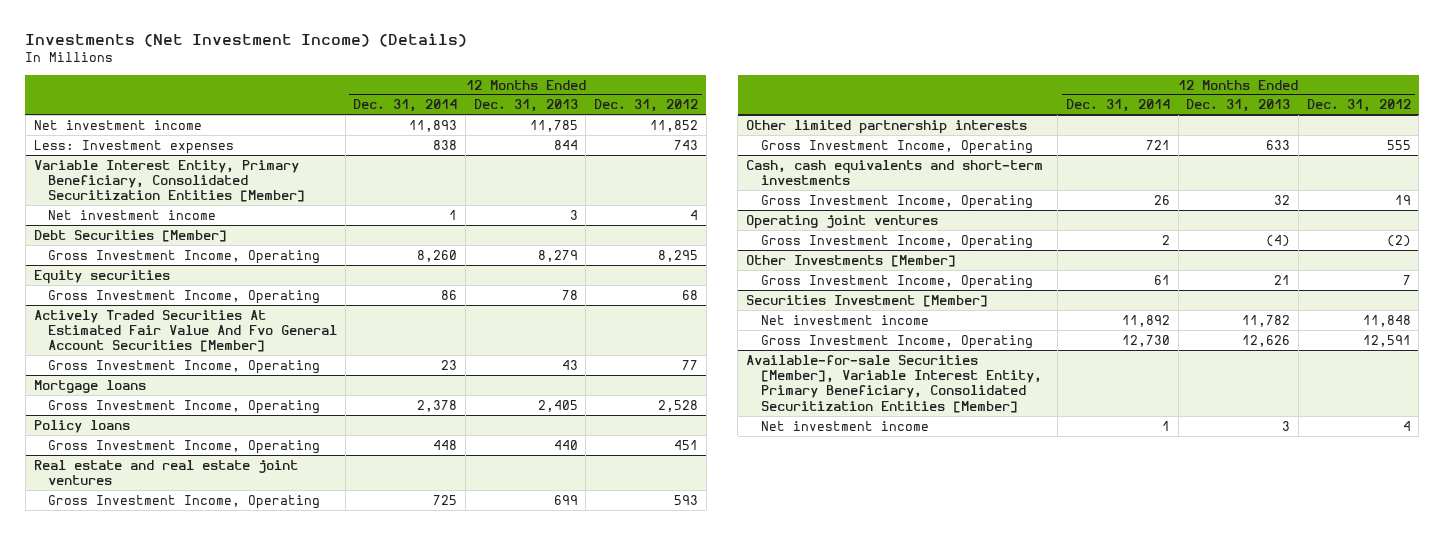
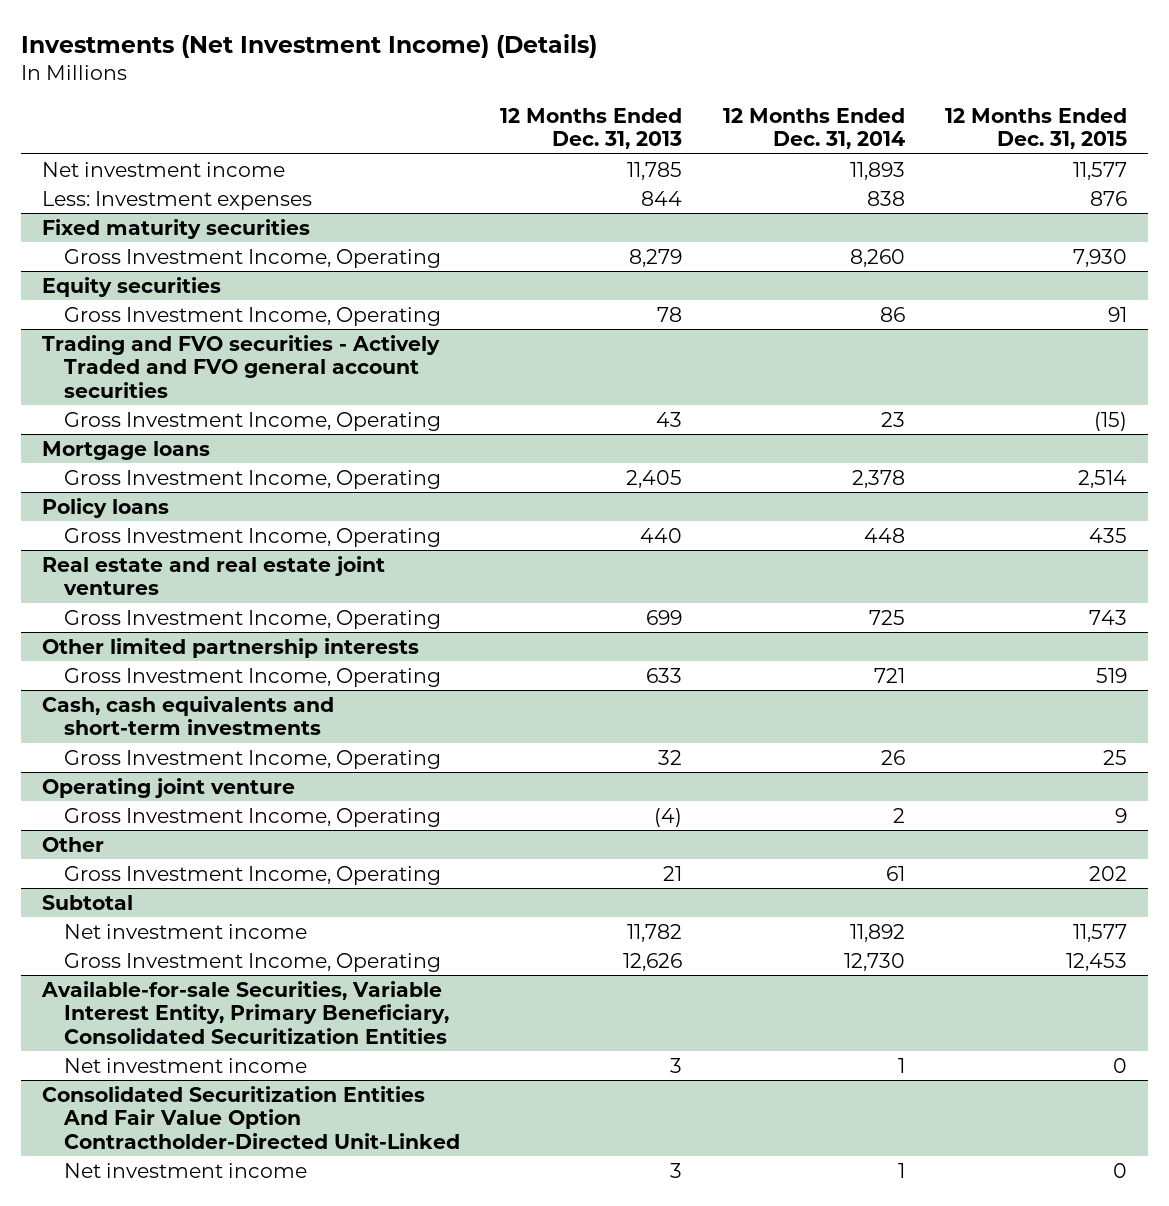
- | 12 Months Ended Dec. 31, 2014 | 12 Months Ended Dec. 31, 2013 | 12 Months Ended Dec. 31, 2012
+ | 12 Months Ended Dec. 31, 2013 | 12 Months Ended Dec. 31, 2014 | 12 Months Ended Dec. 31, 2015
- Variable Interest Entity, Primary Beneficiary, Consolidated Securitization Entities [Member]
- Net investment income | 1 | 3 | 4
- Debt Securities [Member]
+ Fixed maturity securities
- Actively Traded Securities At Estimated Fair Value And Fvo General Account Securities [Member]
+ Trading and FVO securities - Actively Traded and FVO general account securities
- Operating joint ventures
+ Operating joint venture
- Other Investments [Member]
+ Other
- Securities Investment [Member]
+ Subtotal
- Available-for-sale Securities [Member], Variable Interest Entity, Primary Beneficiary, Consolidated Securitization Entities [Member]
+ Available-for-sale Securities, Variable Interest Entity, Primary Beneficiary, Consolidated Securitization Entities
+ Consolidated Securitization Entities And Fair Value Option Contractholder-Directed Unit-Linked
+ Net investment income | 3 | 1 | 0

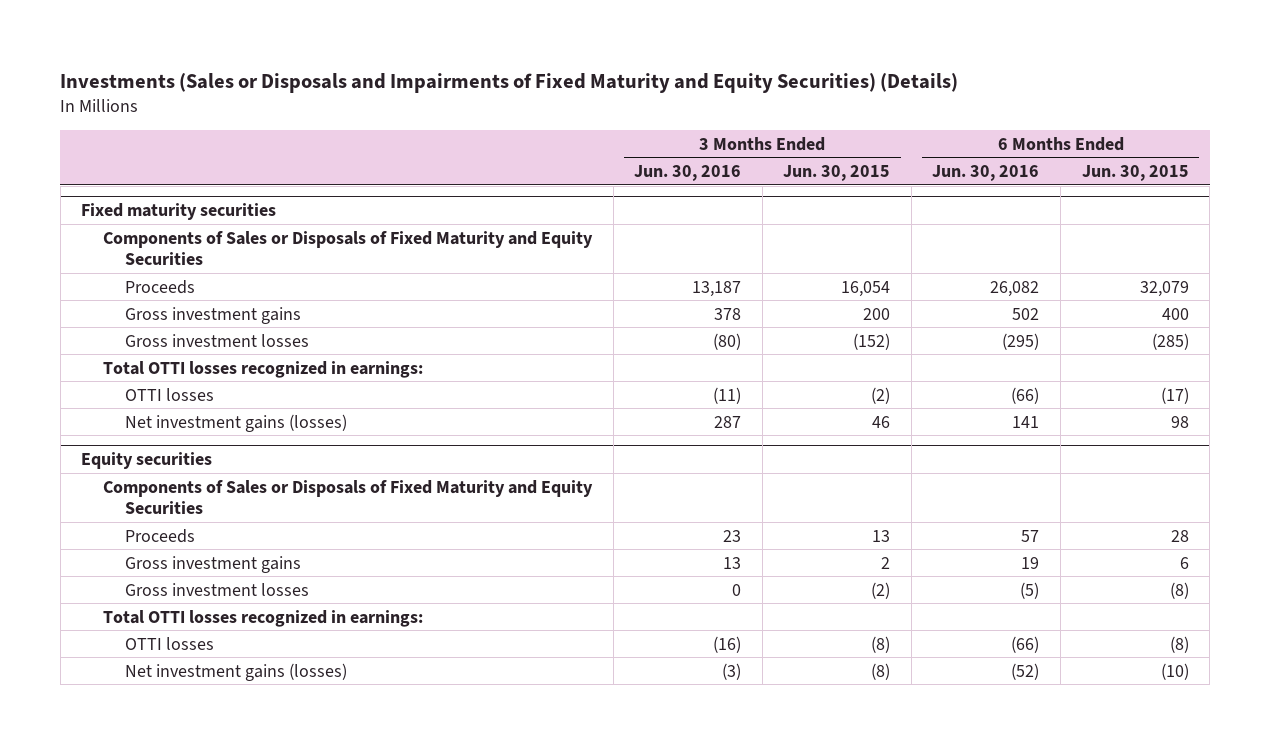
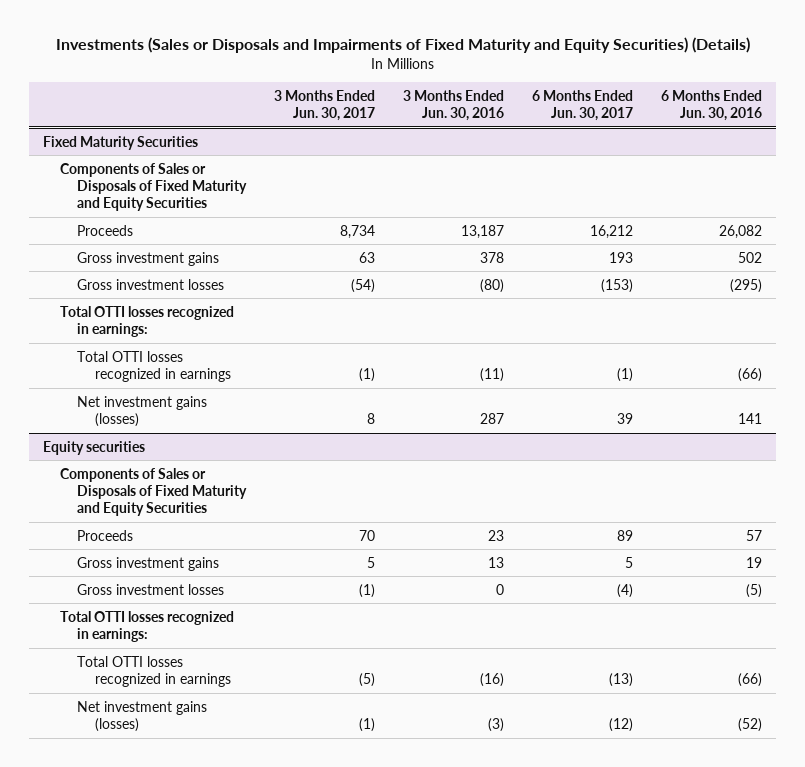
- | 3 Months Ended Jun. 30, 2016 | 3 Months Ended Jun. 30, 2015 | 6 Months Ended Jun. 30, 2016 | 6 Months Ended Jun. 30, 2015
+ | 3 Months Ended Jun. 30, 2017 | 3 Months Ended Jun. 30, 2016 | 6 Months Ended Jun. 30, 2017 | 6 Months Ended Jun. 30, 2016
- Fixed maturity securities
+ Fixed Maturity Securities
- OTTI losses | (11) | (2) | (66) | (17)
+ Total OTTI losses recognized in earnings | (1) | (11) | (1) | (66)
@ Equity securities
- OTTI losses | (16) | (8) | (66) | (8)
+ Total OTTI losses recognized in earnings | (5) | (16) | (13) | (66)

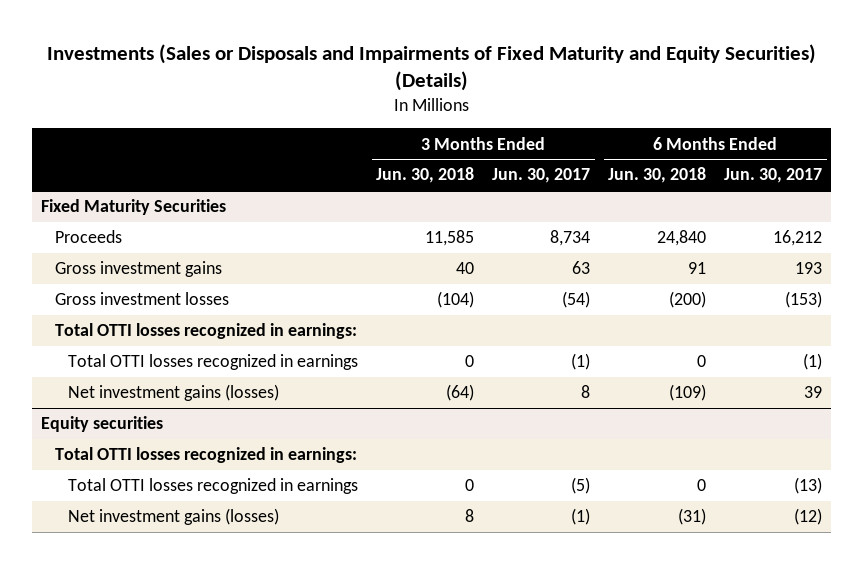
- | 3 Months Ended Jun. 30, 2017 | 3 Months Ended Jun. 30, 2016 | 6 Months Ended Jun. 30, 2017 | 6 Months Ended Jun. 30, 2016
+ | 3 Months Ended Jun. 30, 2018 | 3 Months Ended Jun. 30, 2017 | 6 Months Ended Jun. 30, 2018 | 6 Months Ended Jun. 30, 2017
@ Fixed Maturity Securities
- Components of Sales or Disposals of Fixed Maturity and Equity Securities
@ Equity securities
- Components of Sales or Disposals of Fixed Maturity and Equity Securities
- Proceeds | 70 | 23 | 89 | 57
- Gross investment gains | 5 | 13 | 5 | 19
- Gross investment losses | (1) | 0 | (4) | (5)

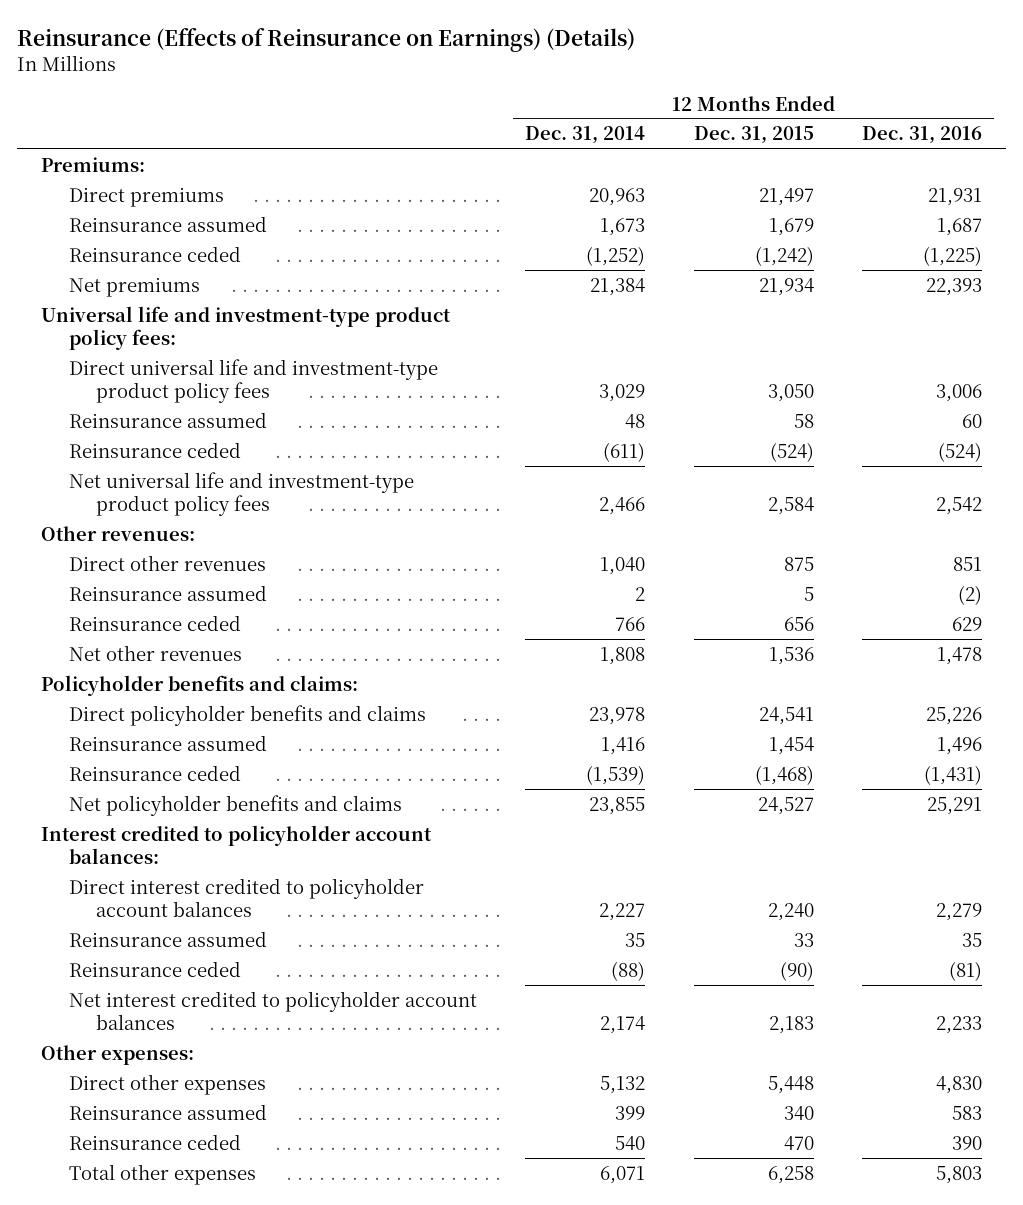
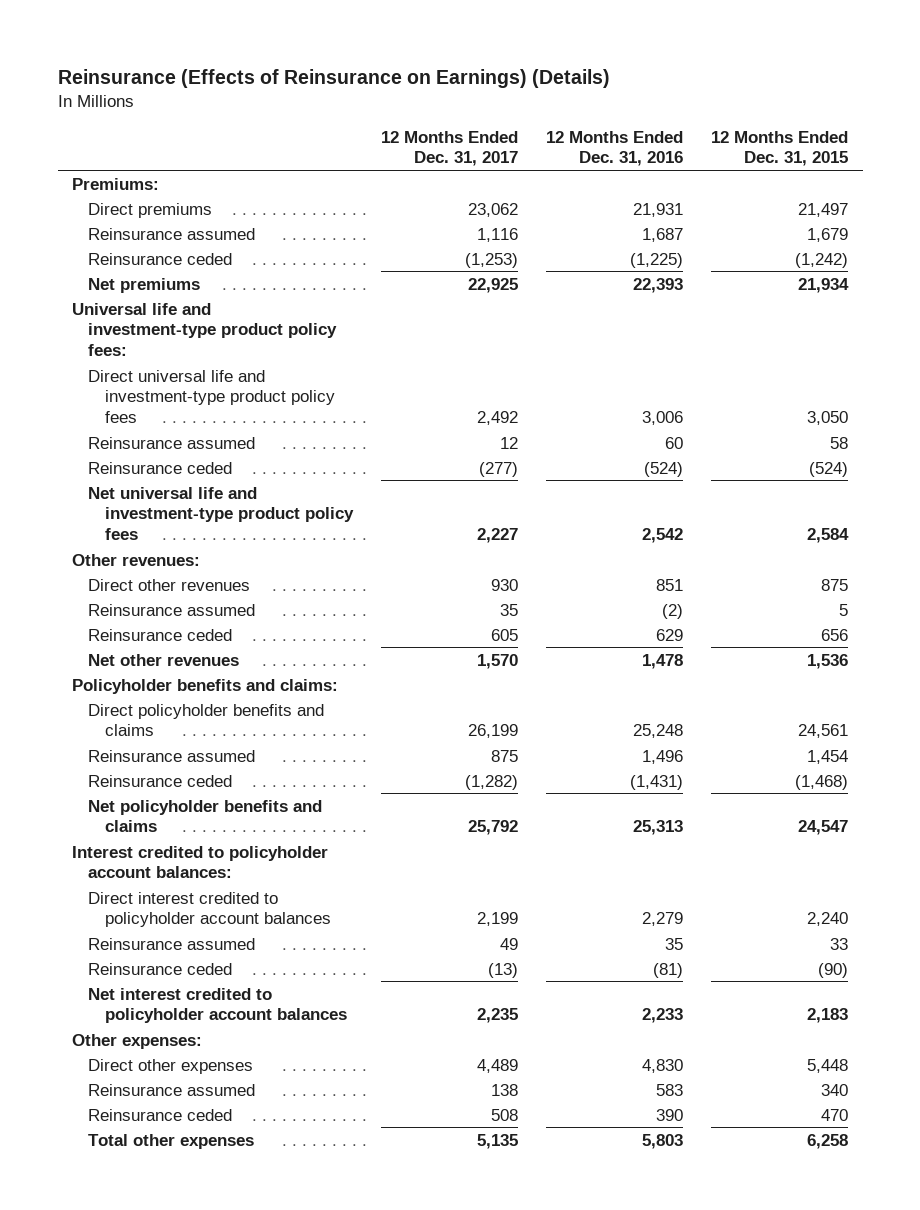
- | 12 Months Ended Dec. 31, 2014 | 12 Months Ended Dec. 31, 2015 | 12 Months Ended Dec. 31, 2016
+ | 12 Months Ended Dec. 31, 2017 | 12 Months Ended Dec. 31, 2016 | 12 Months Ended Dec. 31, 2015
- Direct policyholder benefits and claims | 23,978 | 24,541 | 25,226
+ Direct policyholder benefits and claims | 26,199 | 25,248 | 24,561
- Net policyholder benefits and claims | 23,855 | 24,527 | 25,291
+ Net policyholder benefits and claims | 25,792 | 25,313 | 24,547

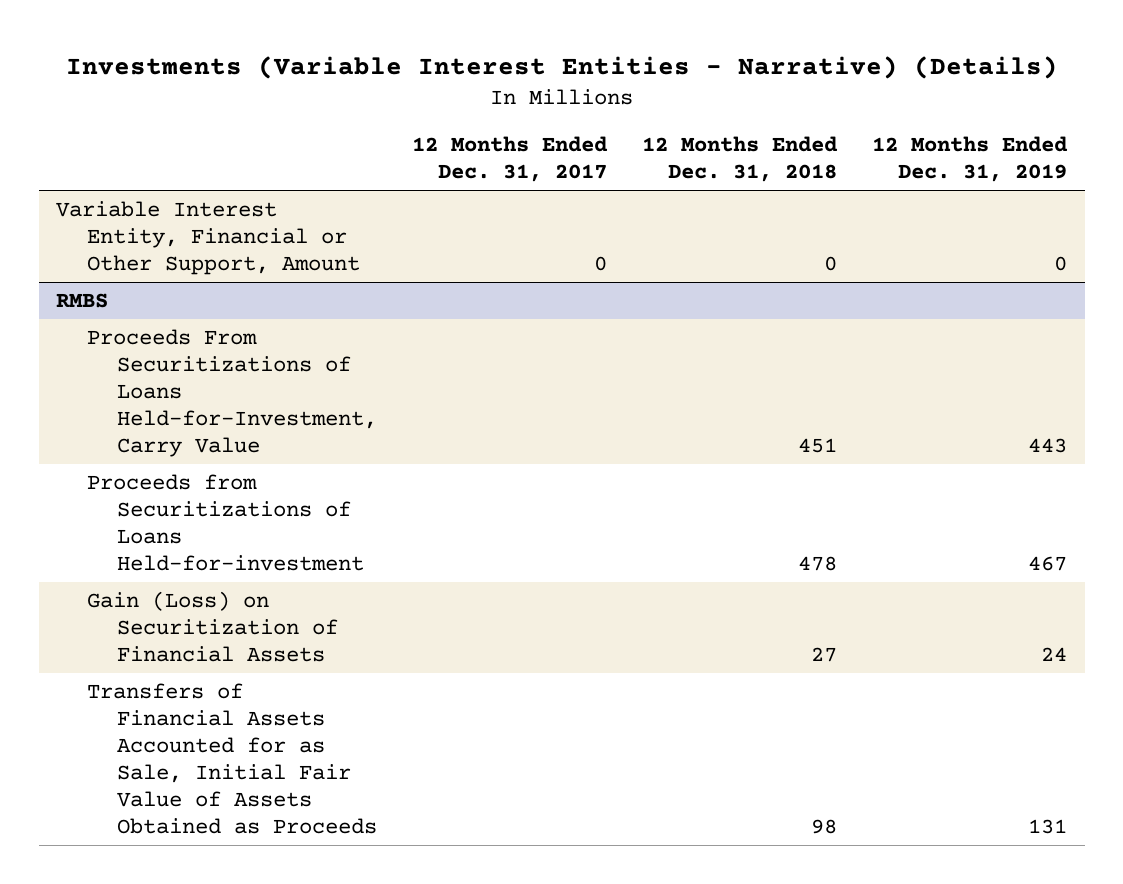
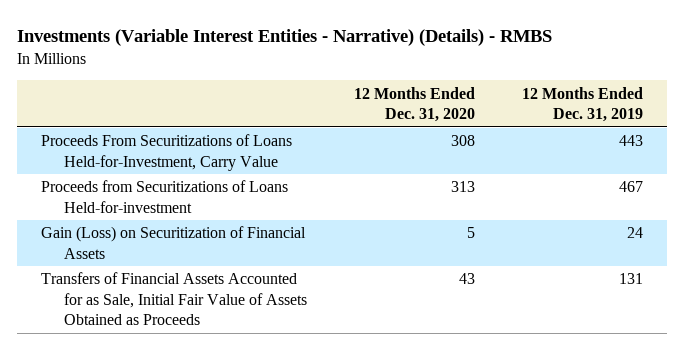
- Investments (Variable Interest Entities - Narrative) (Details)
+ Investments (Variable Interest Entities - Narrative) (Details) - RMBS
- | 12 Months Ended Dec. 31, 2017 | 12 Months Ended Dec. 31, 2018 | 12 Months Ended Dec. 31, 2019
+ | 12 Months Ended Dec. 31, 2020 | 12 Months Ended Dec. 31, 2019
- Variable Interest Entity, Financial or Other Support, Amount | 0 | 0 | 0
- RMBS

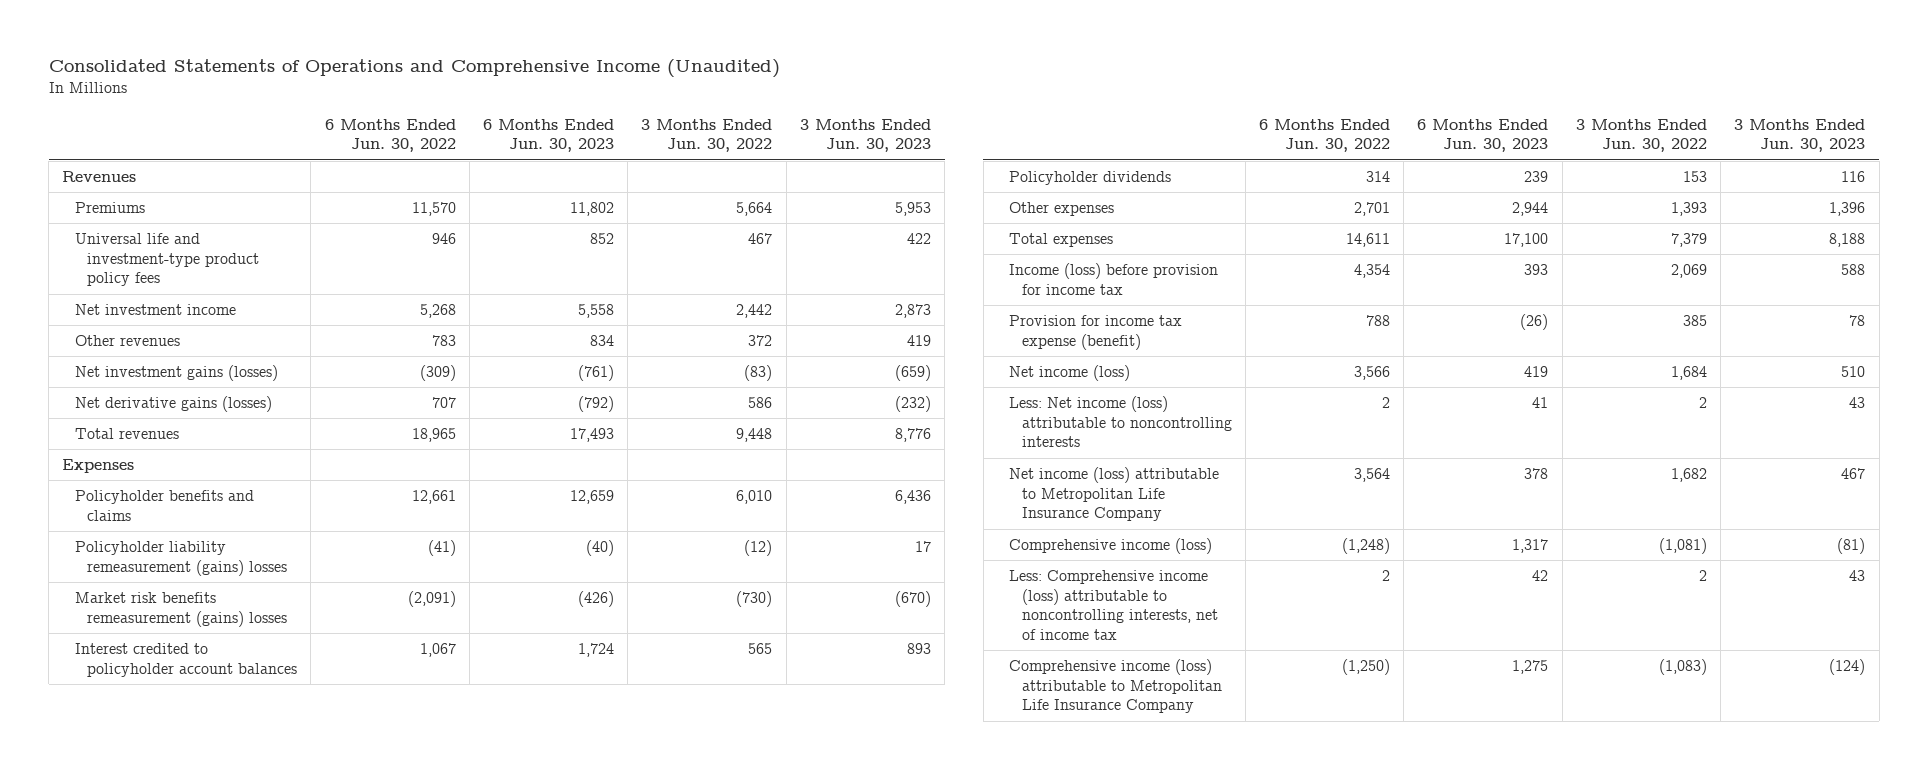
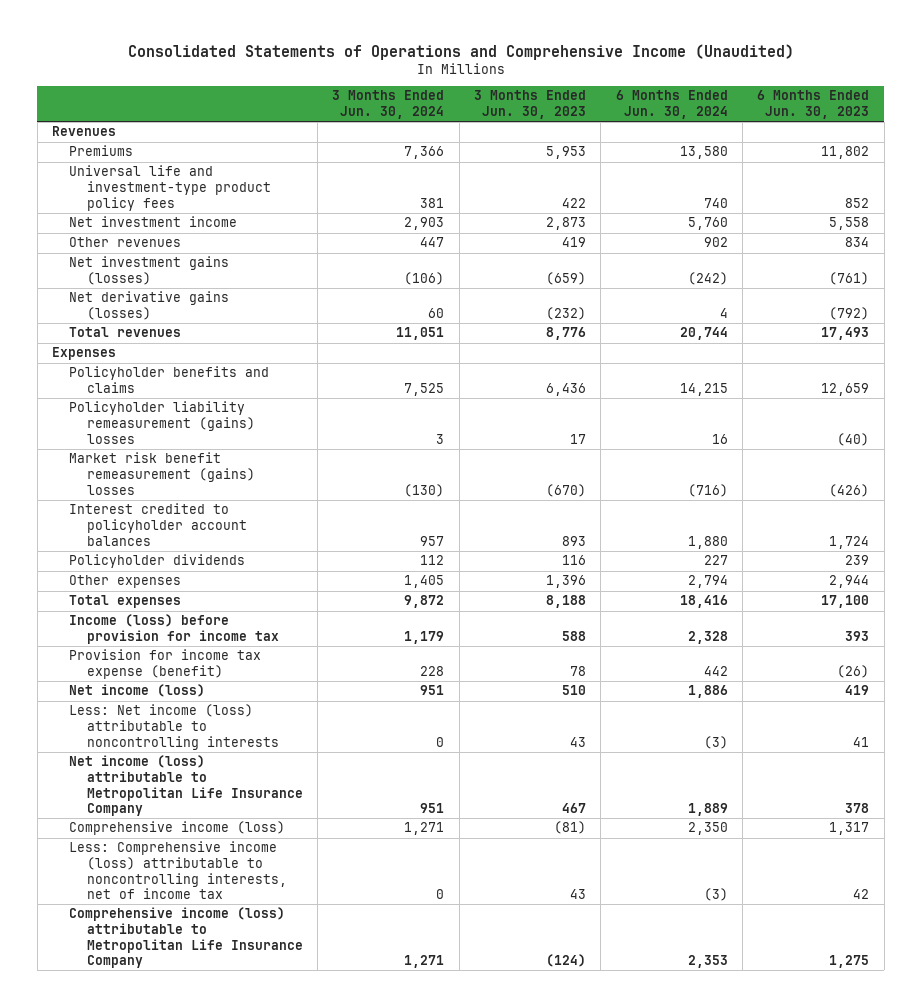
- | 6 Months Ended Jun. 30, 2022 | 6 Months Ended Jun. 30, 2023 | 3 Months Ended Jun. 30, 2022 | 3 Months Ended Jun. 30, 2023
+ | 3 Months Ended Jun. 30, 2024 | 3 Months Ended Jun. 30, 2023 | 6 Months Ended Jun. 30, 2024 | 6 Months Ended Jun. 30, 2023
- Market risk benefits remeasurement (gains) losses | (2,091) | (426) | (730) | (670)
+ Market risk benefit remeasurement (gains) losses | (130) | (670) | (716) | (426)

